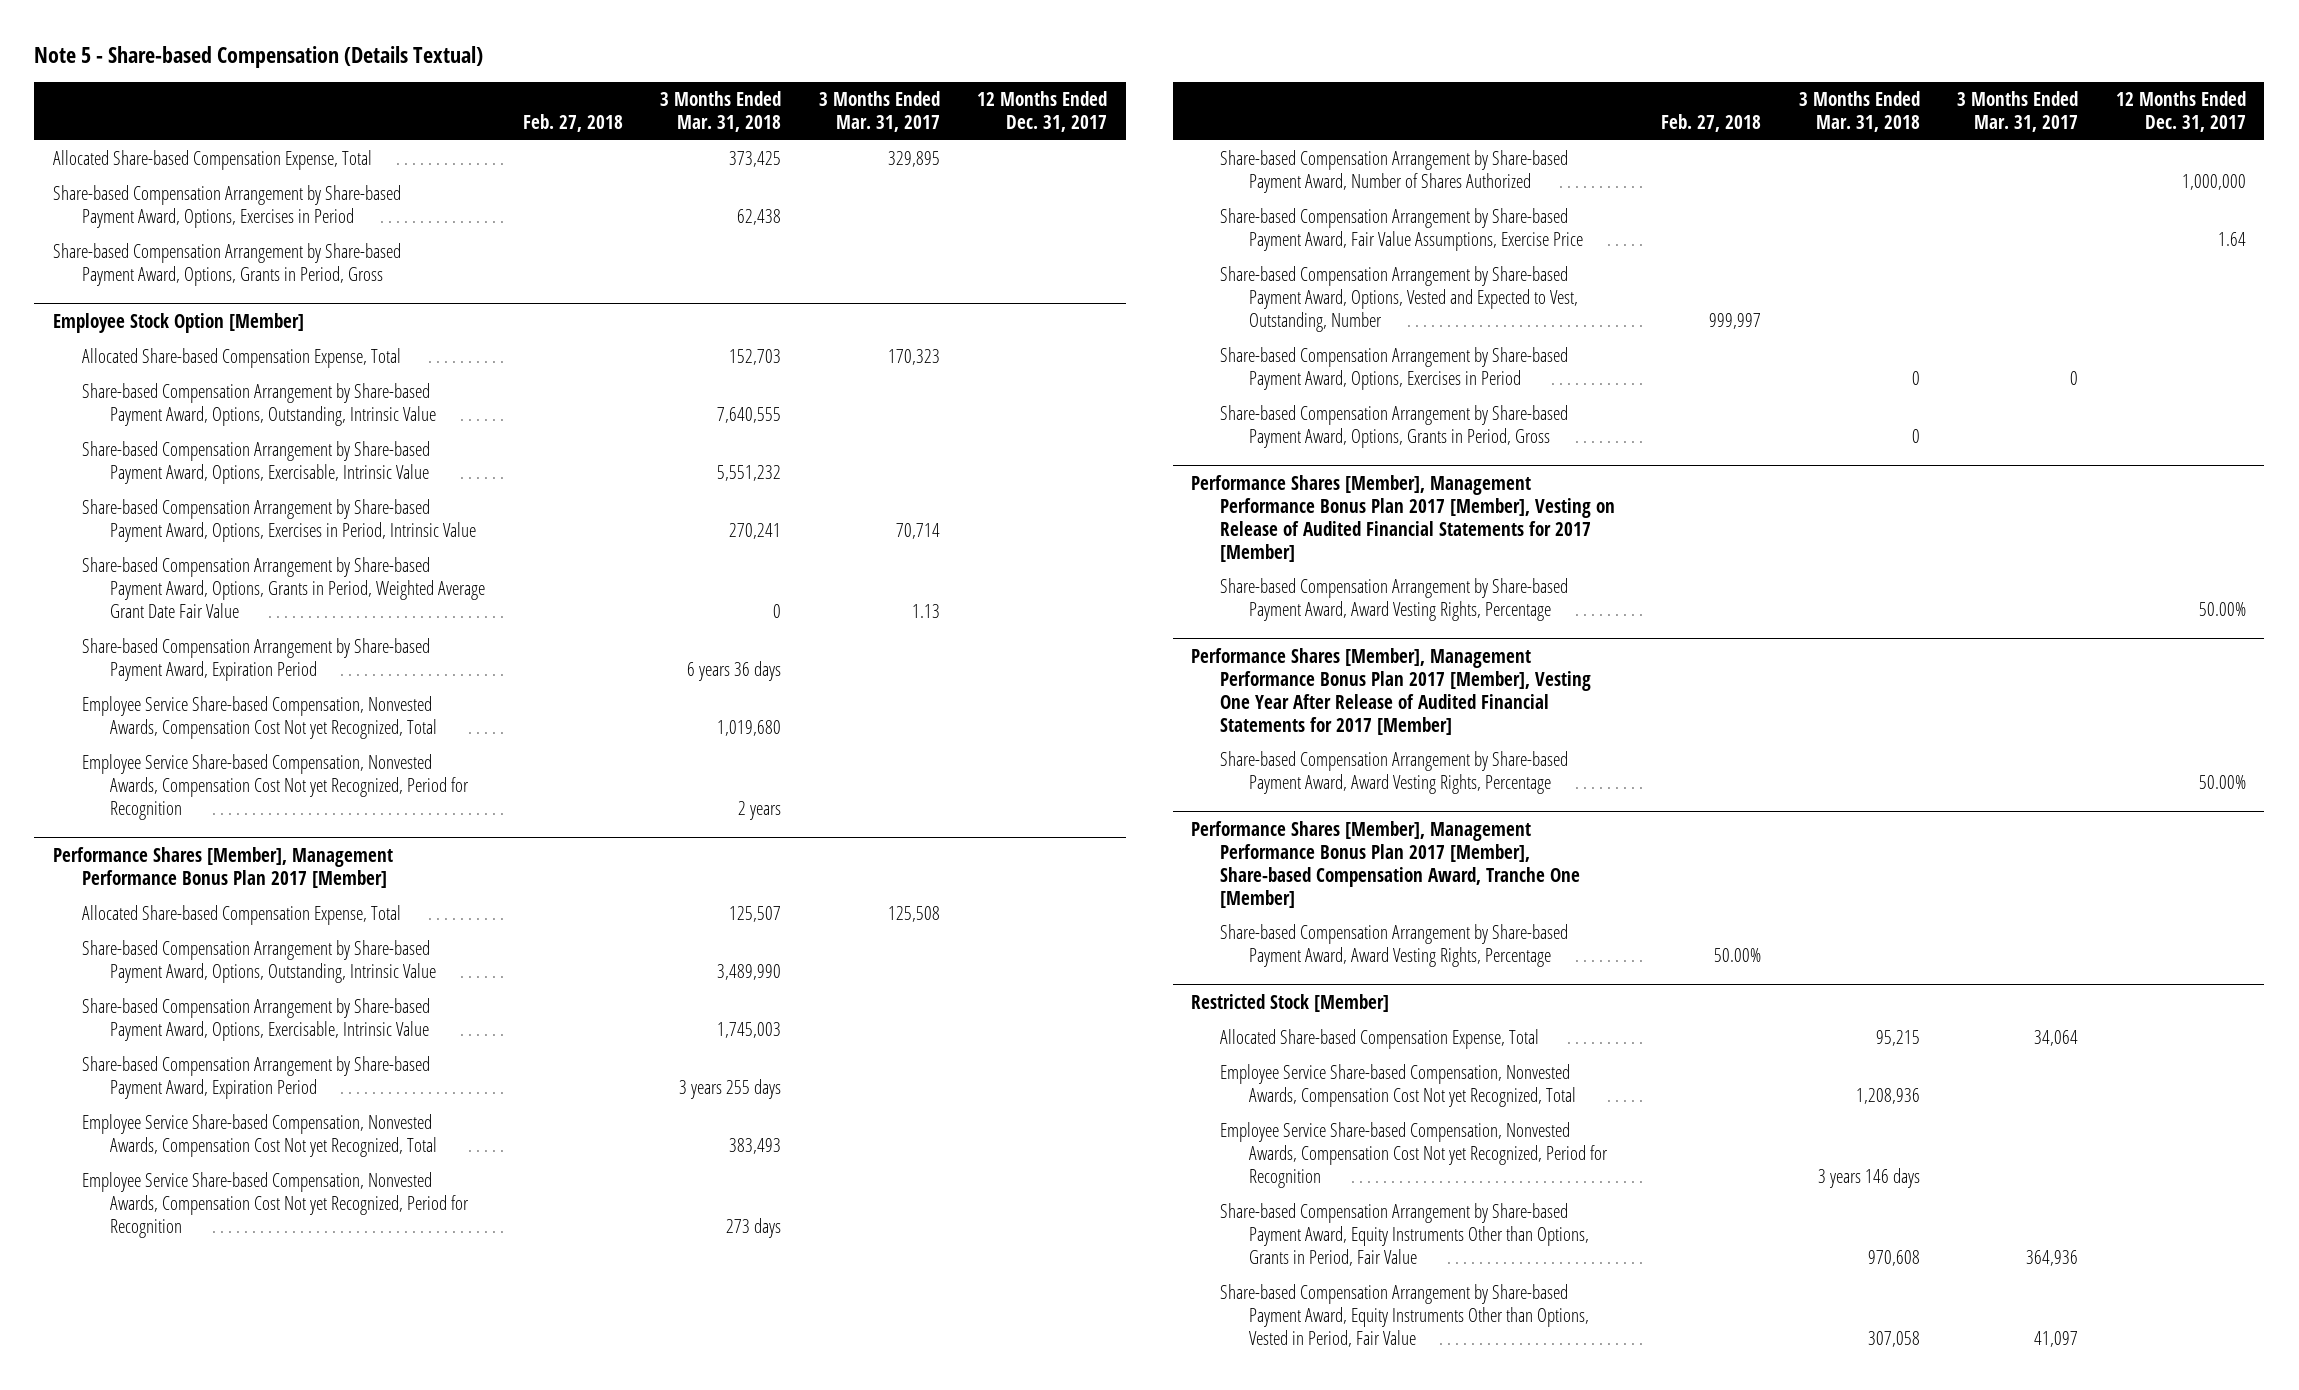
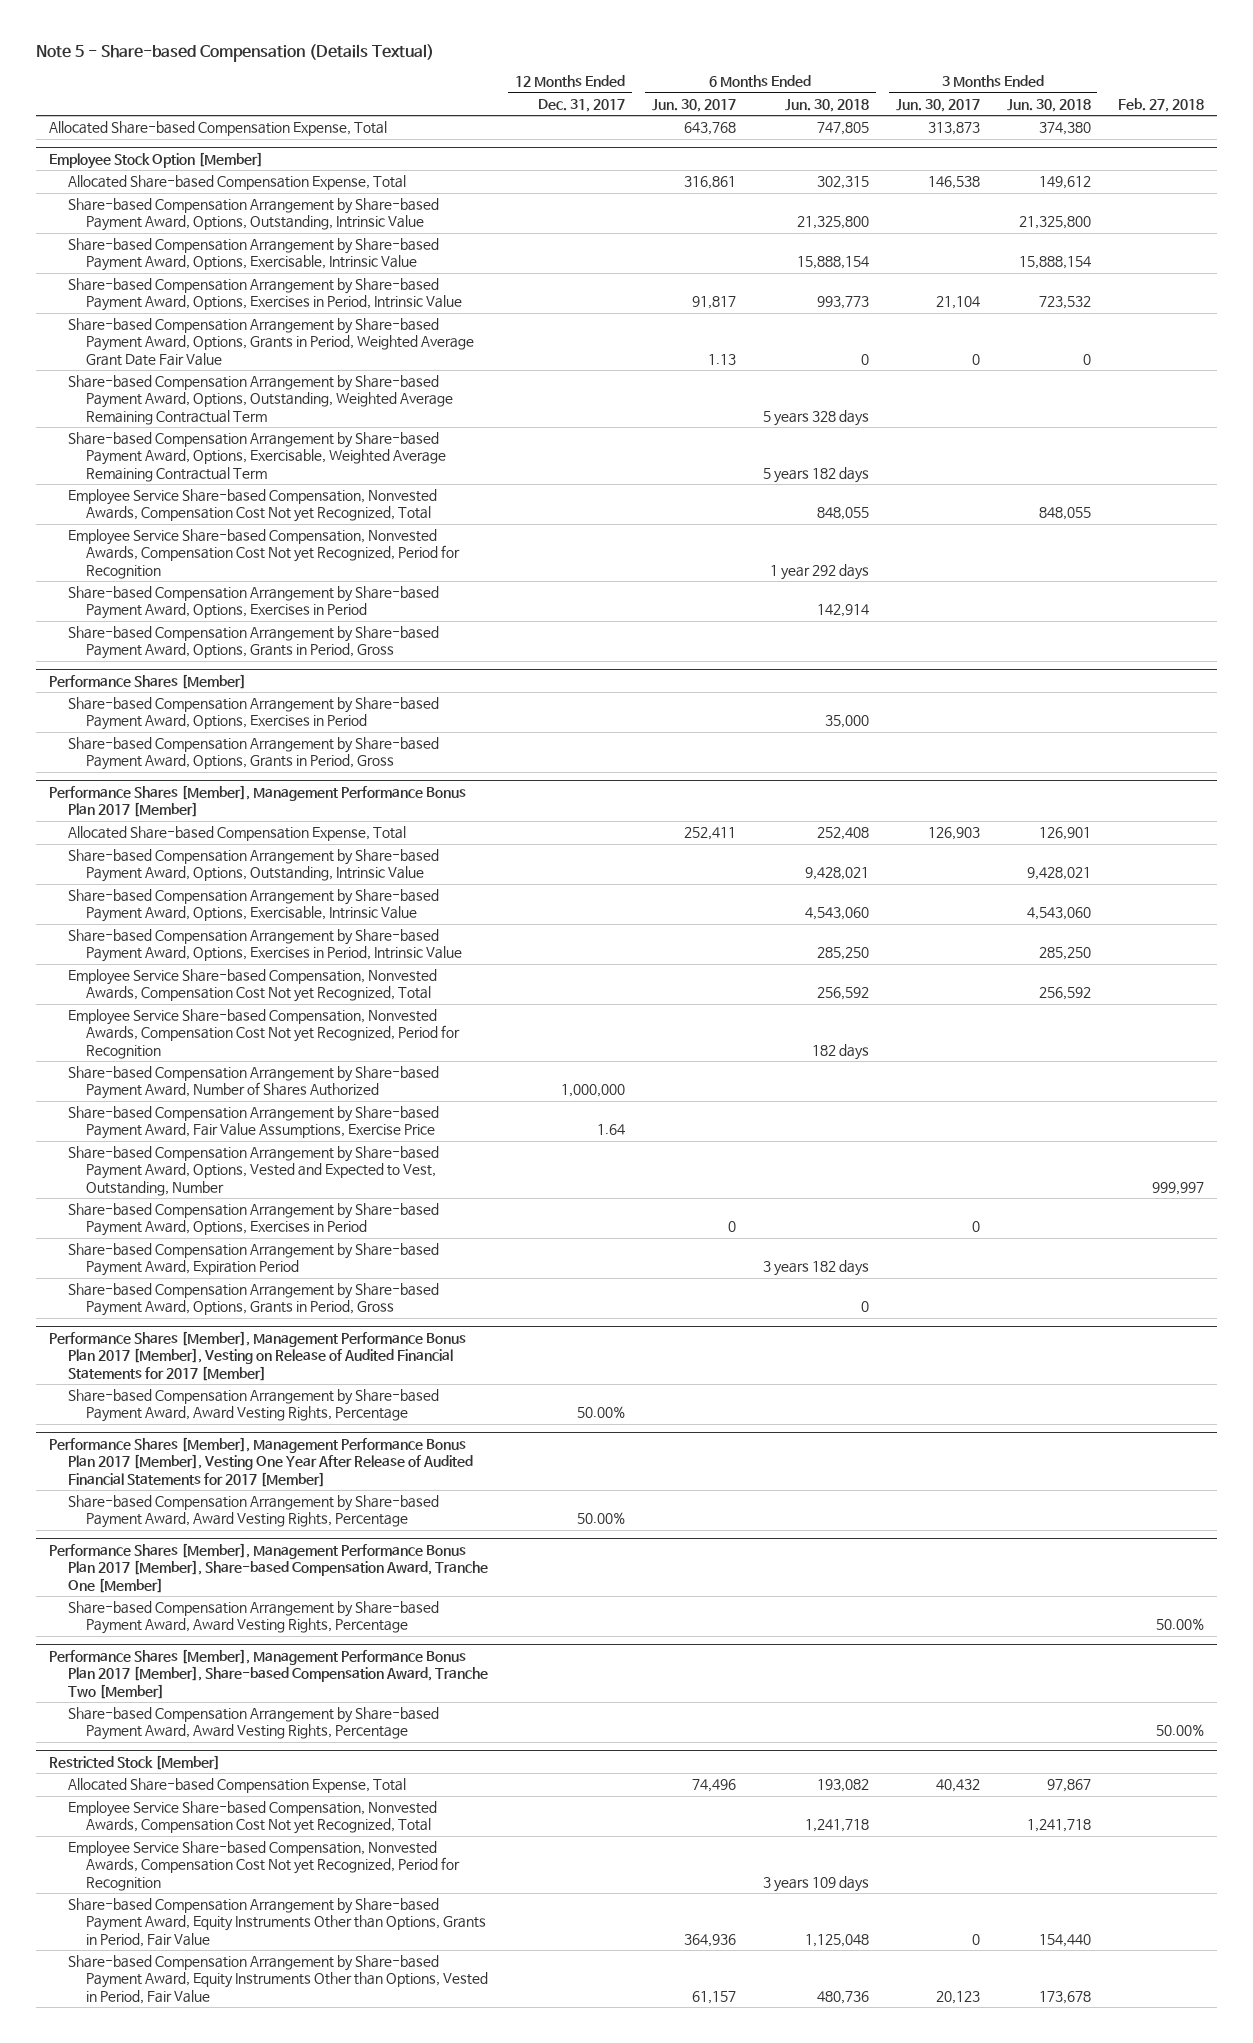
- | Feb. 27, 2018 | 3 Months Ended Mar. 31, 2018 | 3 Months Ended Mar. 31, 2017 | 12 Months Ended Dec. 31, 2017
+ | 12 Months Ended Dec. 31, 2017 | 6 Months Ended Jun. 30, 2017 | 6 Months Ended Jun. 30, 2018 | 3 Months Ended Jun. 30, 2017 | 3 Months Ended Jun. 30, 2018 | Feb. 27, 2018
- Share-based Compensation Arrangement by Share-based Payment Award, Options, Exercises in Period | | 62,438 | |
- Share-based Compensation Arrangement by Share-based Payment Award, Options, Grants in Period, Gross
@ Employee Stock Option [Member]
- Share-based Compensation Arrangement by Share-based Payment Award, Expiration Period | | 6 years 36 days | |
+ Share-based Compensation Arrangement by Share-based Payment Award, Options, Outstanding, Weighted Average Remaining Contractual Term | | | 5 years 328 days | | |
+ Share-based Compensation Arrangement by Share-based Payment Award, Options, Exercisable, Weighted Average Remaining Contractual Term | | | 5 years 182 days | | |
+ Share-based Compensation Arrangement by Share-based Payment Award, Options, Exercises in Period | | | 142,914 | | |
+ Share-based Compensation Arrangement by Share-based Payment Award, Options, Grants in Period, Gross
+ Performance Shares [Member]
+ Share-based Compensation Arrangement by Share-based Payment Award, Options, Exercises in Period | | | 35,000 | | |
+ Share-based Compensation Arrangement by Share-based Payment Award, Options, Grants in Period, Gross
@ Performance Shares [Member], Management Performance Bonus Plan 2017 [Member]
+ Share-based Compensation Arrangement by Share-based Payment Award, Options, Exercises in Period, Intrinsic Value | | | 285,250 | | 285,250 |
moved down: Share-based Compensation Arrangement by Share-based Payment Award, Expiration Period | | | 3 years 182 days | | |
+ Performance Shares [Member], Management Performance Bonus Plan 2017 [Member], Share-based Compensation Award, Tranche Two [Member]
+ Share-based Compensation Arrangement by Share-based Payment Award, Award Vesting Rights, Percentage | | | | | | 50.00%

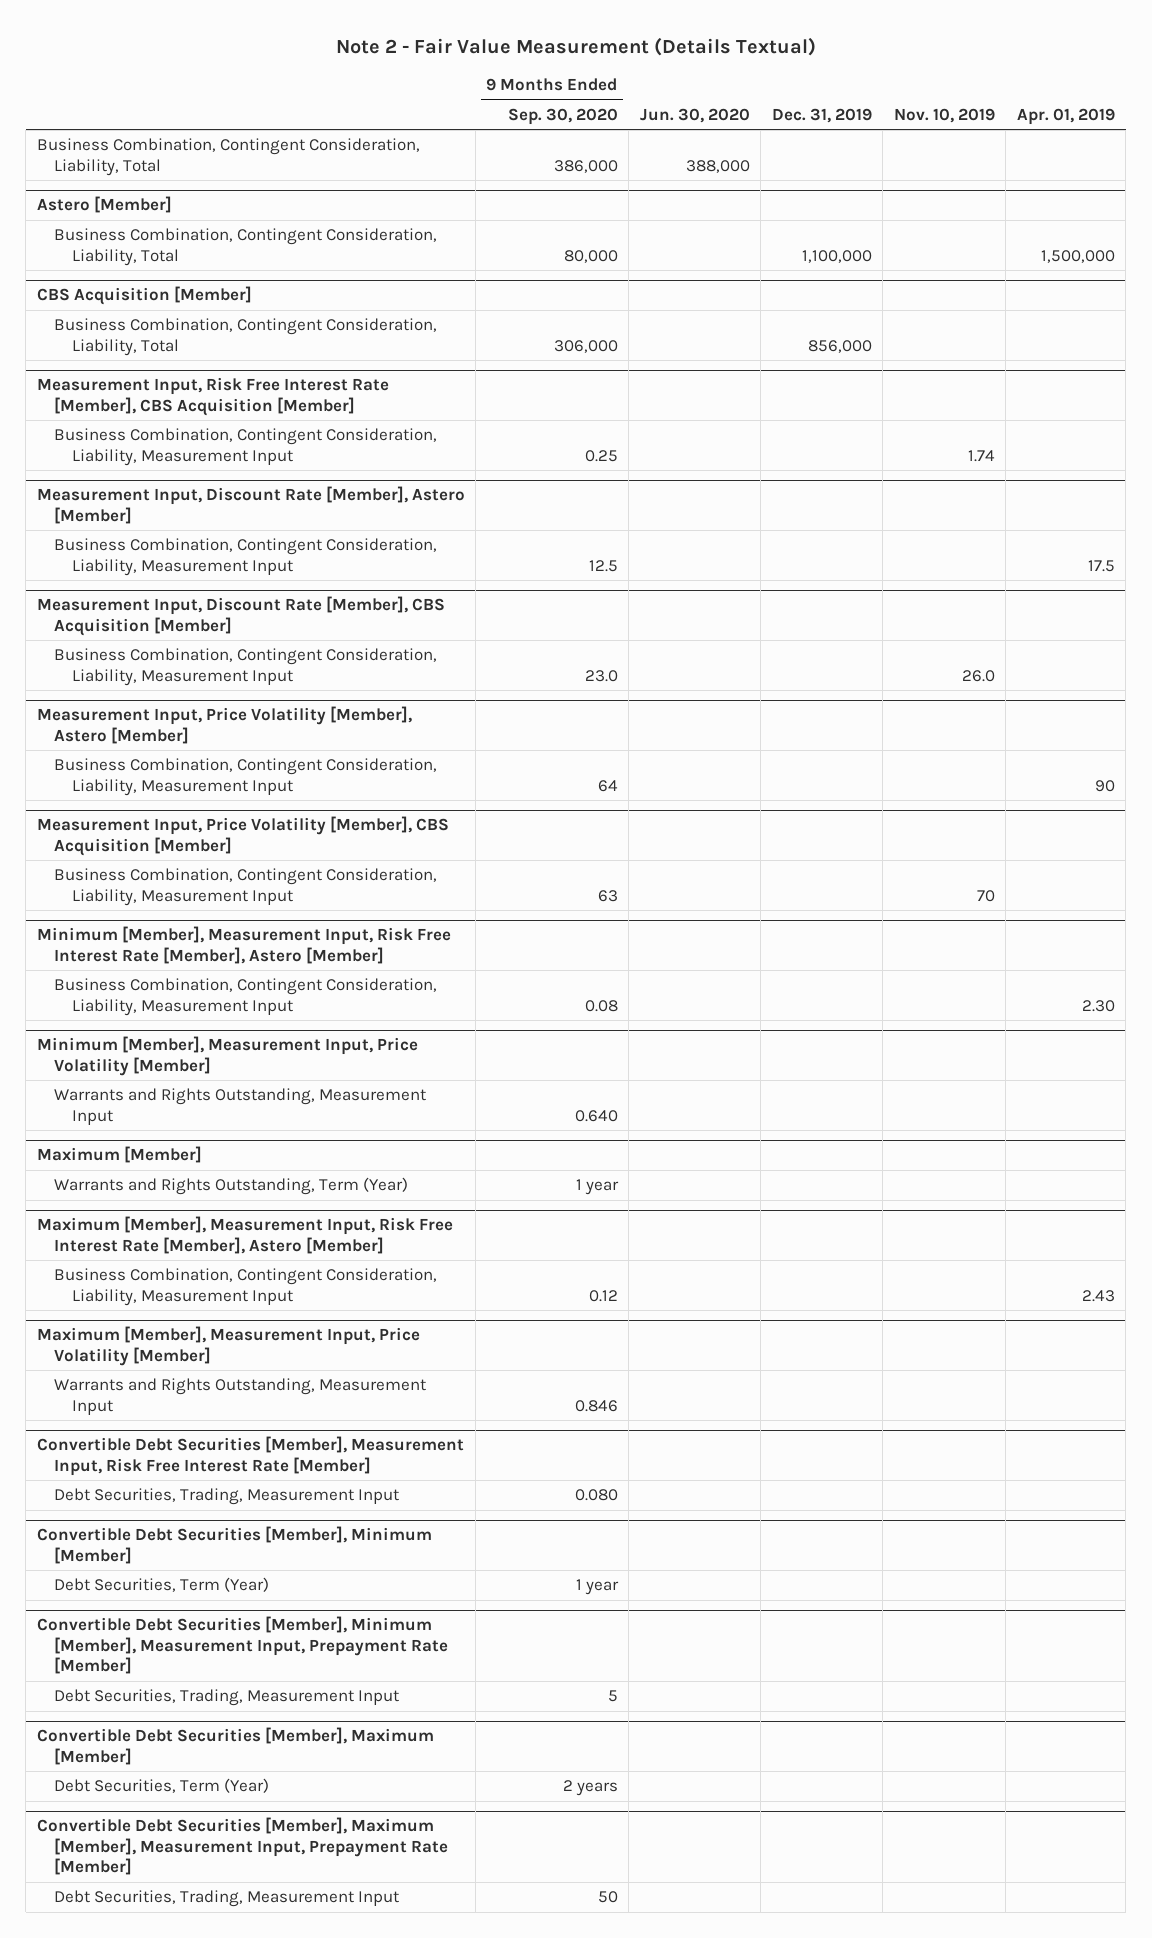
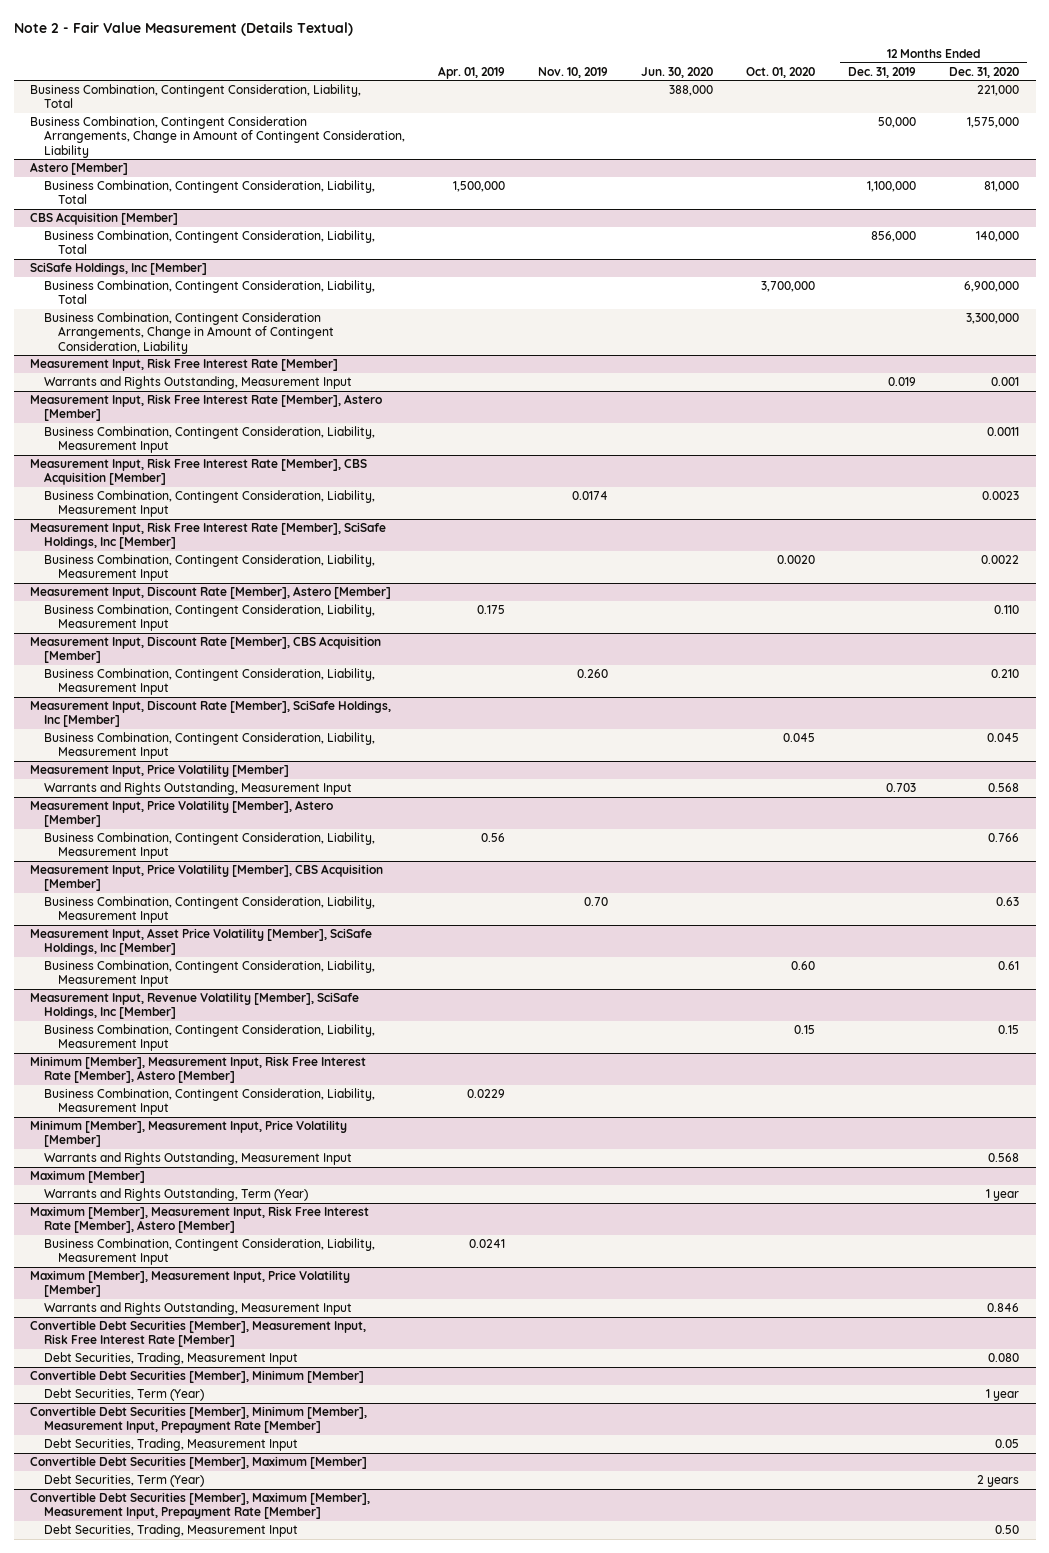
- | 9 Months Ended Sep. 30, 2020 | Jun. 30, 2020 | Dec. 31, 2019 | Nov. 10, 2019 | Apr. 01, 2019
+ | Apr. 01, 2019 | Nov. 10, 2019 | Jun. 30, 2020 | Oct. 01, 2020 | 12 Months Ended Dec. 31, 2019 | 12 Months Ended Dec. 31, 2020
+ Business Combination, Contingent Consideration Arrangements, Change in Amount of Contingent Consideration, Liability | | | | | 50,000 | 1,575,000
+ SciSafe Holdings, Inc [Member]
+ Business Combination, Contingent Consideration, Liability, Total | | | | 3,700,000 | | 6,900,000
+ Business Combination, Contingent Consideration Arrangements, Change in Amount of Contingent Consideration, Liability | | | | | | 3,300,000
+ Measurement Input, Risk Free Interest Rate [Member]
+ Warrants and Rights Outstanding, Measurement Input | | | | | 0.019 | 0.001
+ Measurement Input, Risk Free Interest Rate [Member], Astero [Member]
+ Business Combination, Contingent Consideration, Liability, Measurement Input | | | | | | 0.0011
@ Measurement Input, Risk Free Interest Rate [Member], CBS Acquisition [Member]
- Business Combination, Contingent Consideration, Liability, Measurement Input | 0.25 | | | 1.74 |
+ Business Combination, Contingent Consideration, Liability, Measurement Input | | 0.0174 | | | | 0.0023
+ Measurement Input, Risk Free Interest Rate [Member], SciSafe Holdings, Inc [Member]
+ Business Combination, Contingent Consideration, Liability, Measurement Input | | | | 0.0020 | | 0.0022
@ Measurement Input, Discount Rate [Member], Astero [Member]
- Business Combination, Contingent Consideration, Liability, Measurement Input | 12.5 | | | | 17.5
+ Business Combination, Contingent Consideration, Liability, Measurement Input | 0.175 | | | | | 0.110
@ Measurement Input, Discount Rate [Member], CBS Acquisition [Member]
- Business Combination, Contingent Consideration, Liability, Measurement Input | 23.0 | | | 26.0 |
+ Business Combination, Contingent Consideration, Liability, Measurement Input | | 0.260 | | | | 0.210
+ Measurement Input, Discount Rate [Member], SciSafe Holdings, Inc [Member]
+ Business Combination, Contingent Consideration, Liability, Measurement Input | | | | 0.045 | | 0.045
+ Measurement Input, Price Volatility [Member]
+ Warrants and Rights Outstanding, Measurement Input | | | | | 0.703 | 0.568
@ Measurement Input, Price Volatility [Member], Astero [Member]
- Business Combination, Contingent Consideration, Liability, Measurement Input | 64 | | | | 90
+ Business Combination, Contingent Consideration, Liability, Measurement Input | 0.56 | | | | | 0.766
@ Measurement Input, Price Volatility [Member], CBS Acquisition [Member]
- Business Combination, Contingent Consideration, Liability, Measurement Input | 63 | | | 70 |
+ Business Combination, Contingent Consideration, Liability, Measurement Input | | 0.70 | | | | 0.63
+ Measurement Input, Asset Price Volatility [Member], SciSafe Holdings, Inc [Member]
+ Business Combination, Contingent Consideration, Liability, Measurement Input | | | | 0.60 | | 0.61
+ Measurement Input, Revenue Volatility [Member], SciSafe Holdings, Inc [Member]
+ Business Combination, Contingent Consideration, Liability, Measurement Input | | | | 0.15 | | 0.15
@ Minimum [Member], Measurement Input, Risk Free Interest Rate [Member], Astero [Member]
- Business Combination, Contingent Consideration, Liability, Measurement Input | 0.08 | | | | 2.30
+ Business Combination, Contingent Consideration, Liability, Measurement Input | 0.0229 | | | | |
@ Maximum [Member], Measurement Input, Risk Free Interest Rate [Member], Astero [Member]
- Business Combination, Contingent Consideration, Liability, Measurement Input | 0.12 | | | | 2.43
+ Business Combination, Contingent Consideration, Liability, Measurement Input | 0.0241 | | | | |

